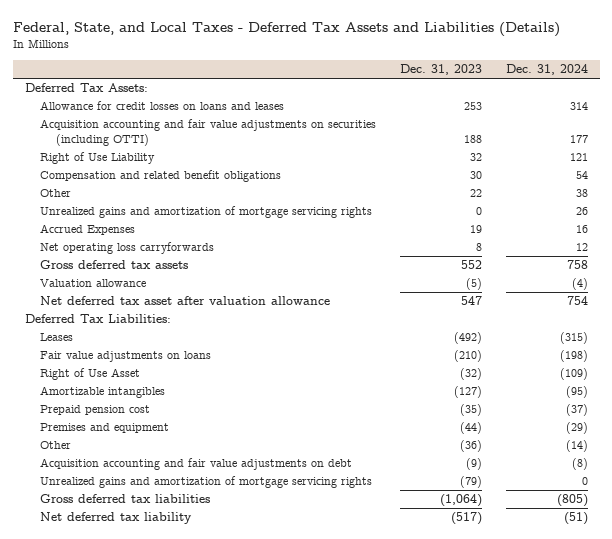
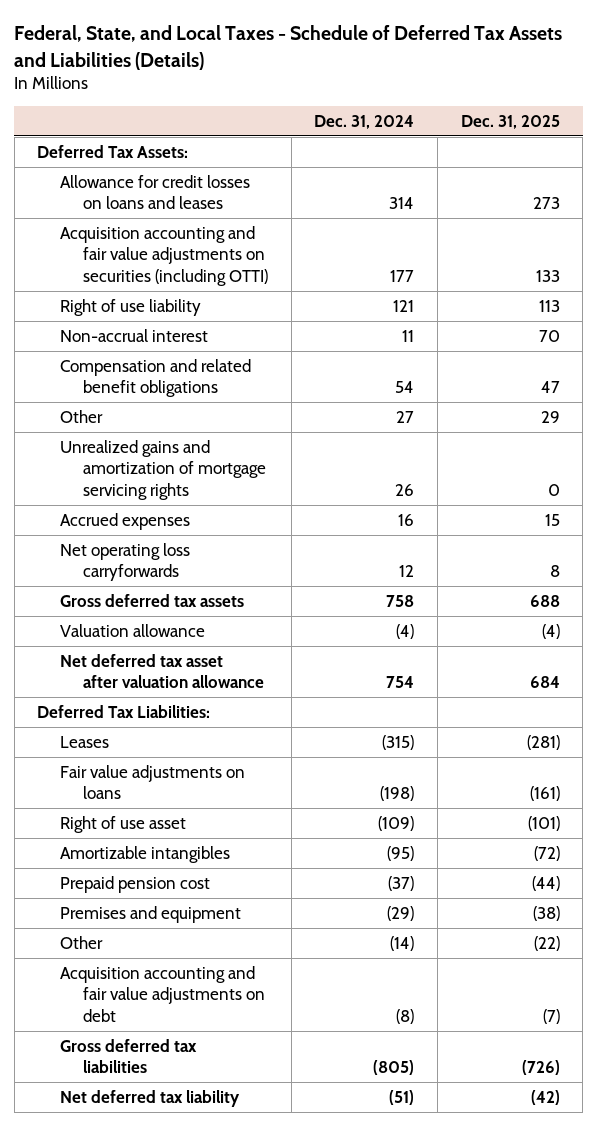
- Federal, State, and Local Taxes - Deferred Tax Assets and Liabilities (Details)
+ Federal, State, and Local Taxes - Schedule of Deferred Tax Assets and Liabilities (Details)
- | Dec. 31, 2023 | Dec. 31, 2024
+ | Dec. 31, 2024 | Dec. 31, 2025
- Right of Use Liability | 32 | 121
+ Right of use liability | 121 | 113
+ Non-accrual interest | 11 | 70
- Other | 22 | 38
+ Other | 27 | 29
- Accrued Expenses | 19 | 16
+ Accrued expenses | 16 | 15
- Right of Use Asset | (32) | (109)
+ Right of use asset | (109) | (101)
- Unrealized gains and amortization of mortgage servicing rights | (79) | 0

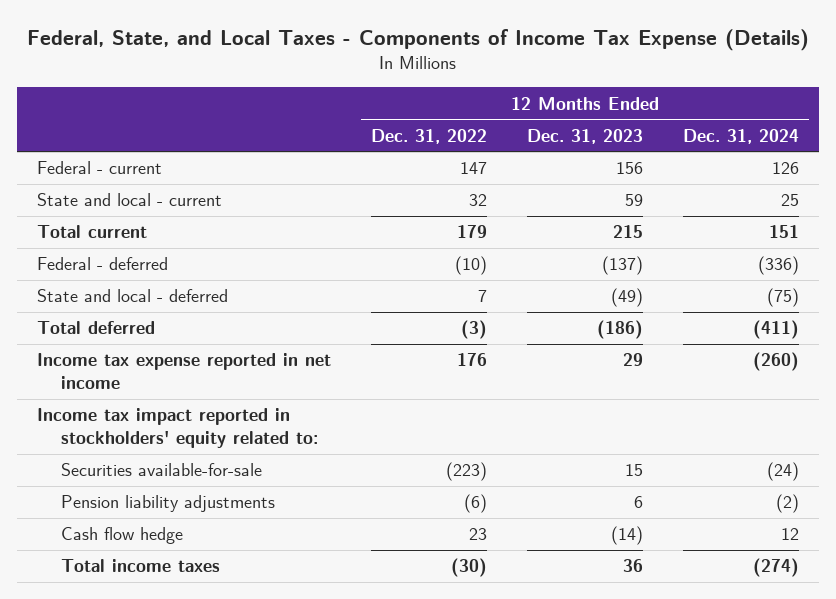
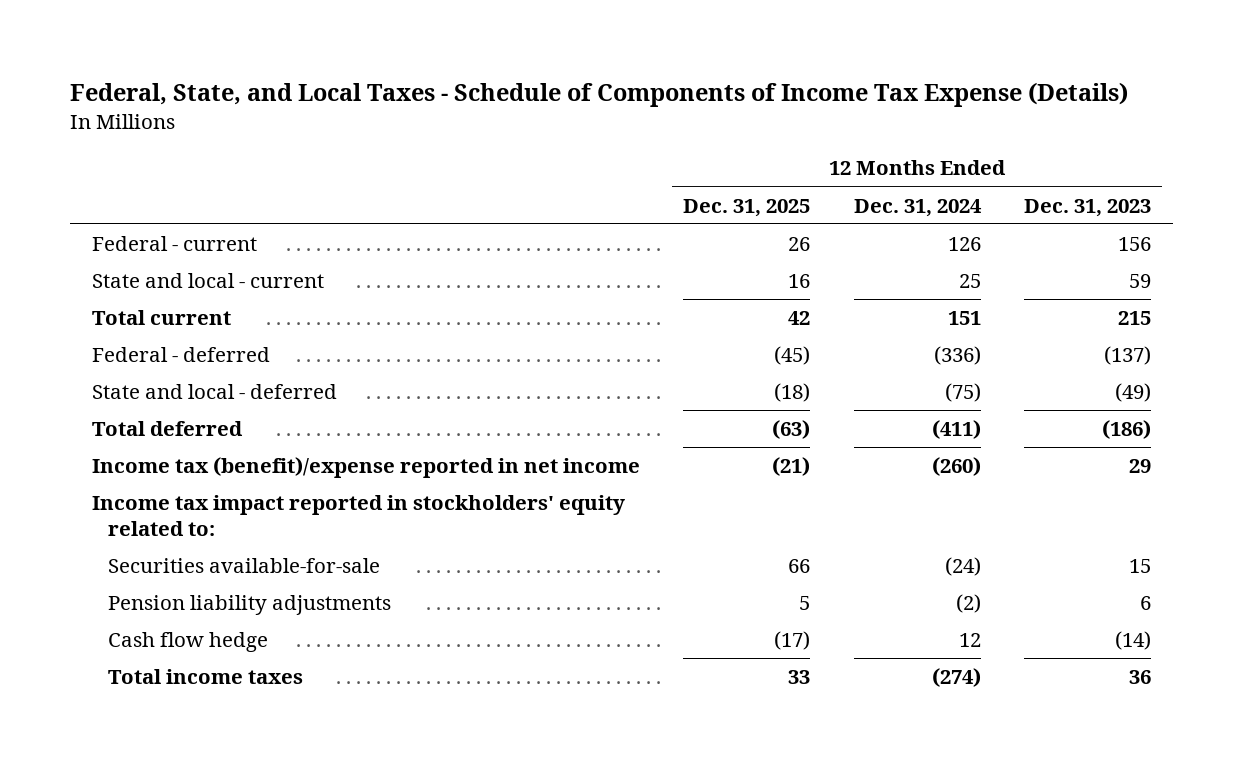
- Federal, State, and Local Taxes - Components of Income Tax Expense (Details)
+ Federal, State, and Local Taxes - Schedule of Components of Income Tax Expense (Details)
- | 12 Months Ended Dec. 31, 2022 | 12 Months Ended Dec. 31, 2023 | 12 Months Ended Dec. 31, 2024
+ | 12 Months Ended Dec. 31, 2025 | 12 Months Ended Dec. 31, 2024 | 12 Months Ended Dec. 31, 2023
- Income tax expense reported in net income | 176 | 29 | (260)
+ Income tax (benefit)/expense reported in net income | (21) | (260) | 29

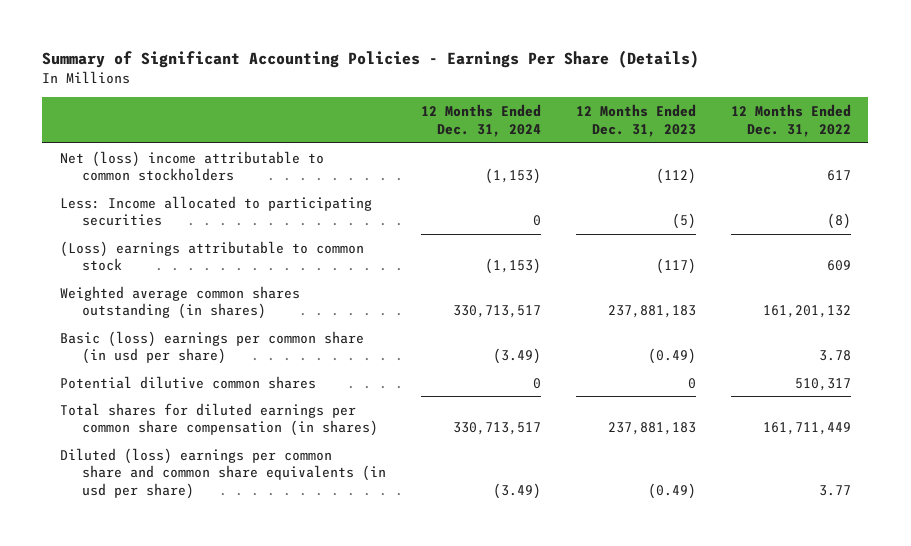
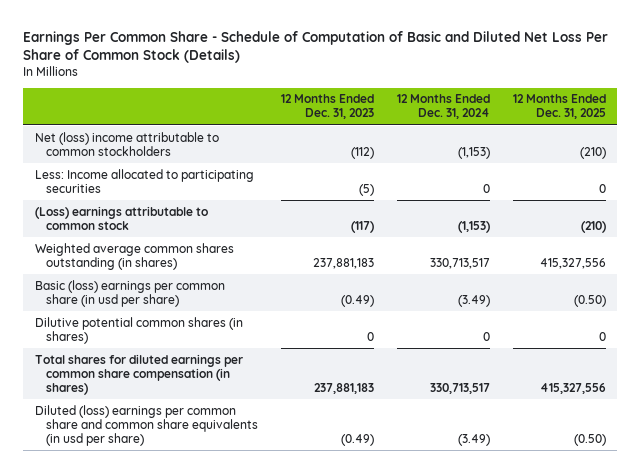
- Summary of Significant Accounting Policies - Earnings Per Share (Details)
+ Earnings Per Common Share - Schedule of Computation of Basic and Diluted Net Loss Per Share of Common Stock (Details)
- | 12 Months Ended Dec. 31, 2024 | 12 Months Ended Dec. 31, 2023 | 12 Months Ended Dec. 31, 2022
+ | 12 Months Ended Dec. 31, 2023 | 12 Months Ended Dec. 31, 2024 | 12 Months Ended Dec. 31, 2025
- Potential dilutive common shares | 0 | 0 | 510,317
+ Dilutive potential common shares (in shares) | 0 | 0 | 0

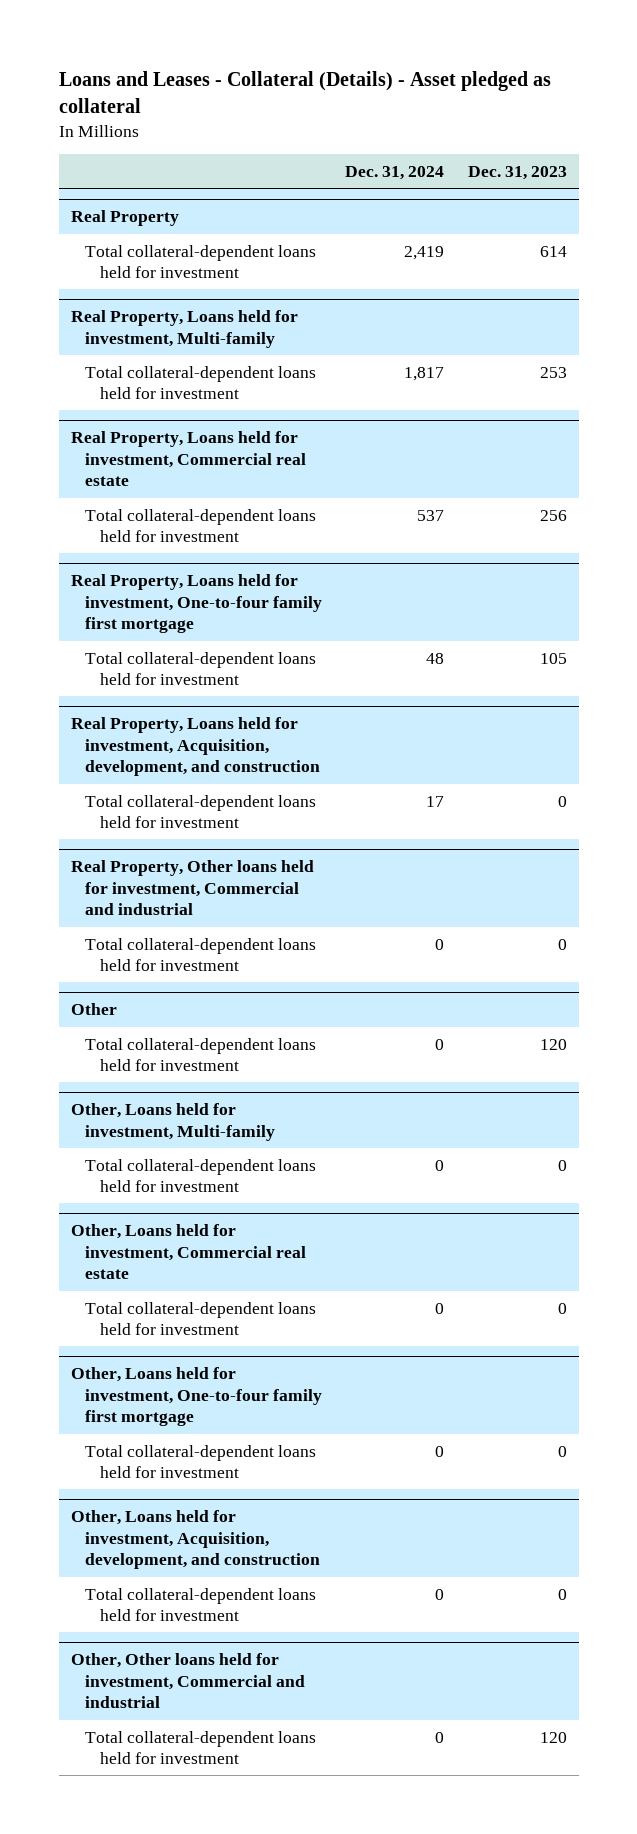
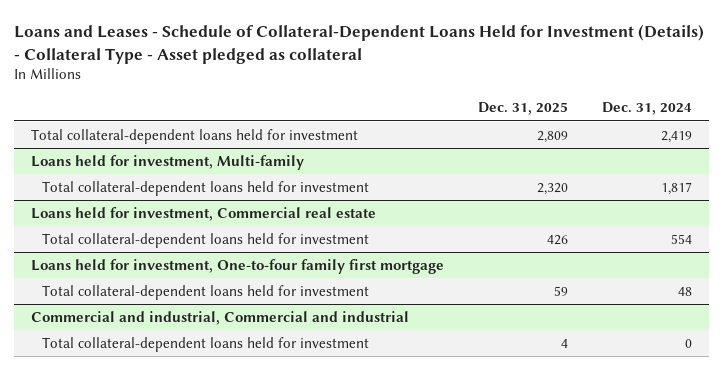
- Loans and Leases - Collateral (Details) - Asset pledged as collateral
+ Loans and Leases - Schedule of Collateral-Dependent Loans Held for Investment (Details) - Collateral Type - Asset pledged as collateral
- | Dec. 31, 2024 | Dec. 31, 2023
+ | Dec. 31, 2025 | Dec. 31, 2024
- Real Property
- Real Property, Loans held for investment, Multi-family
+ Loans held for investment, Multi-family
- Real Property, Loans held for investment, Commercial real estate
- Total collateral-dependent loans held for investment | 537 | 256
- Real Property, Loans held for investment, One-to-four family first mortgage
+ Loans held for investment, Commercial real estate
+ Total collateral-dependent loans held for investment | 426 | 554
+ Loans held for investment, One-to-four family first mortgage
- Real Property, Loans held for investment, Acquisition, development, and construction
- Total collateral-dependent loans held for investment | 17 | 0
- Real Property, Other loans held for investment, Commercial and industrial
- Total collateral-dependent loans held for investment | 0 | 0
- Other
- Total collateral-dependent loans held for investment | 0 | 120
- Other, Loans held for investment, Multi-family
- Total collateral-dependent loans held for investment | 0 | 0
- Other, Loans held for investment, Commercial real estate
- Total collateral-dependent loans held for investment | 0 | 0
- Other, Loans held for investment, One-to-four family first mortgage
- Total collateral-dependent loans held for investment | 0 | 0
- Other, Loans held for investment, Acquisition, development, and construction
- Total collateral-dependent loans held for investment | 0 | 0
- Other, Other loans held for investment, Commercial and industrial
+ Commercial and industrial, Commercial and industrial

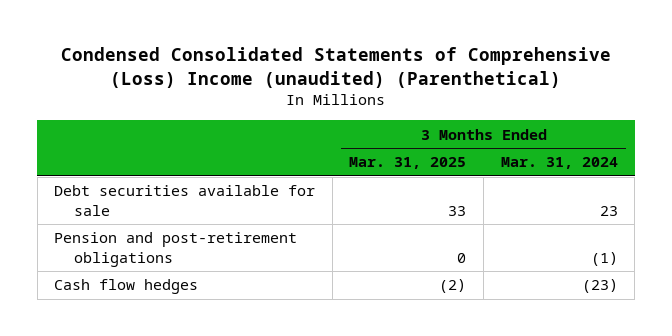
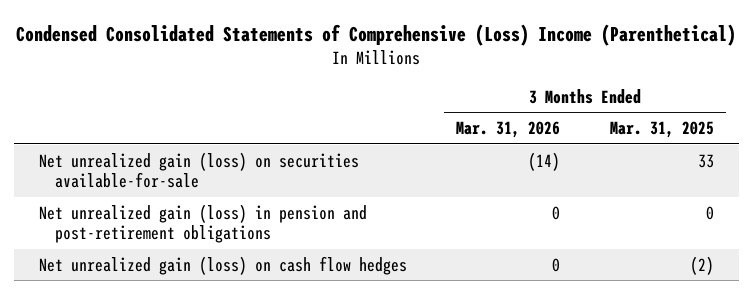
- Condensed Consolidated Statements of Comprehensive (Loss) Income (unaudited) (Parenthetical)
+ Condensed Consolidated Statements of Comprehensive (Loss) Income (Parenthetical)
- | 3 Months Ended Mar. 31, 2025 | 3 Months Ended Mar. 31, 2024
+ | 3 Months Ended Mar. 31, 2026 | 3 Months Ended Mar. 31, 2025
- Debt securities available for sale | 33 | 23
- Pension and post-retirement obligations | 0 | (1)
- Cash flow hedges | (2) | (23)
+ Net unrealized gain (loss) on securities available-for-sale | (14) | 33
+ Net unrealized gain (loss) in pension and post-retirement obligations | 0 | 0
+ Net unrealized gain (loss) on cash flow hedges | 0 | (2)

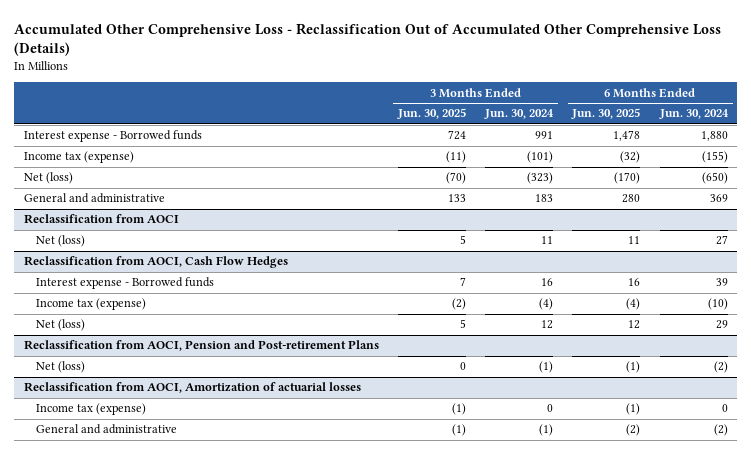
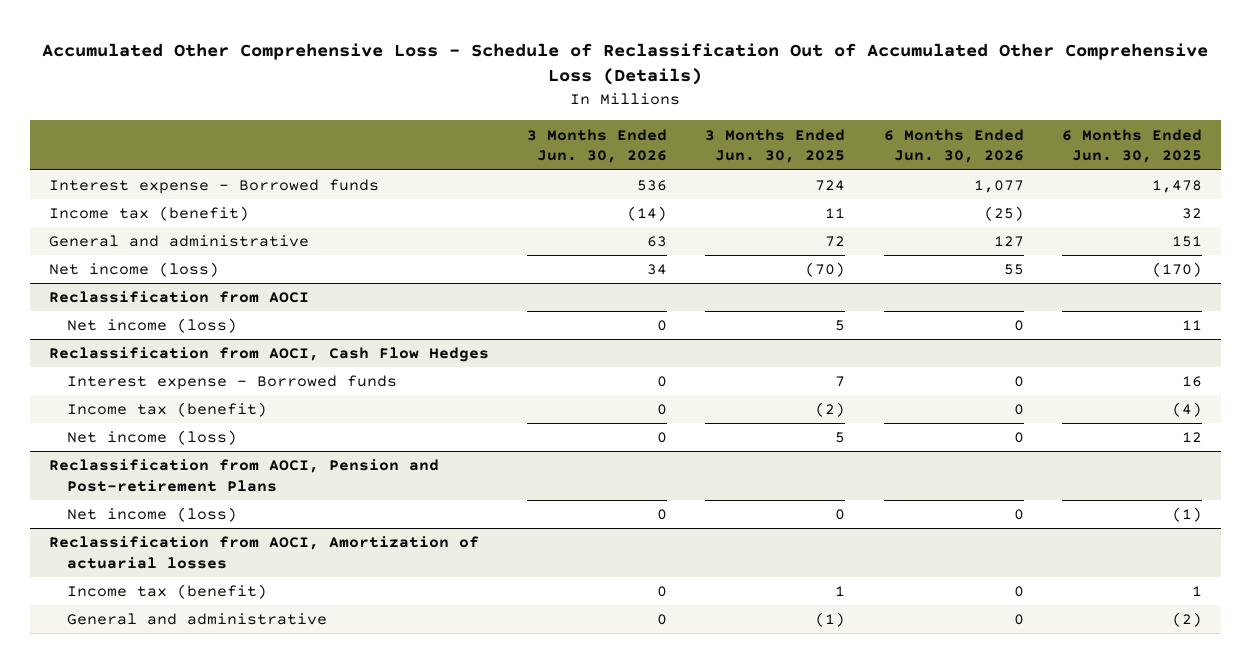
- Accumulated Other Comprehensive Loss - Reclassification Out of Accumulated Other Comprehensive Loss (Details)
+ Accumulated Other Comprehensive Loss - Schedule of Reclassification Out of Accumulated Other Comprehensive Loss (Details)
- | 3 Months Ended Jun. 30, 2025 | 3 Months Ended Jun. 30, 2024 | 6 Months Ended Jun. 30, 2025 | 6 Months Ended Jun. 30, 2024
+ | 3 Months Ended Jun. 30, 2026 | 3 Months Ended Jun. 30, 2025 | 6 Months Ended Jun. 30, 2026 | 6 Months Ended Jun. 30, 2025
- Income tax (expense) | (11) | (101) | (32) | (155)
- Net (loss) | (70) | (323) | (170) | (650)
- General and administrative | 133 | 183 | 280 | 369
+ Income tax (benefit) | (14) | 11 | (25) | 32
+ General and administrative | 63 | 72 | 127 | 151
+ Net income (loss) | 34 | (70) | 55 | (170)
@ Reclassification from AOCI
- Net (loss) | 5 | 11 | 11 | 27
+ Net income (loss) | 0 | 5 | 0 | 11
@ Reclassification from AOCI, Cash Flow Hedges
- Income tax (expense) | (2) | (4) | (4) | (10)
- Net (loss) | 5 | 12 | 12 | 29
+ Income tax (benefit) | 0 | (2) | 0 | (4)
+ Net income (loss) | 0 | 5 | 0 | 12
@ Reclassification from AOCI, Pension and Post-retirement Plans
- Net (loss) | 0 | (1) | (1) | (2)
+ Net income (loss) | 0 | 0 | 0 | (1)
@ Reclassification from AOCI, Amortization of actuarial losses
- Income tax (expense) | (1) | 0 | (1) | 0
+ Income tax (benefit) | 0 | 1 | 0 | 1

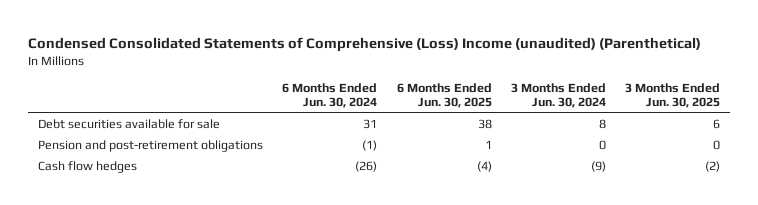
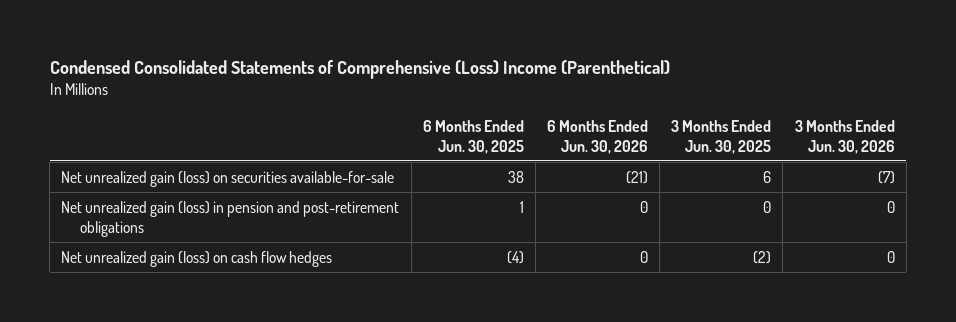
- Condensed Consolidated Statements of Comprehensive (Loss) Income (unaudited) (Parenthetical)
+ Condensed Consolidated Statements of Comprehensive (Loss) Income (Parenthetical)
- | 6 Months Ended Jun. 30, 2024 | 6 Months Ended Jun. 30, 2025 | 3 Months Ended Jun. 30, 2024 | 3 Months Ended Jun. 30, 2025
+ | 6 Months Ended Jun. 30, 2025 | 6 Months Ended Jun. 30, 2026 | 3 Months Ended Jun. 30, 2025 | 3 Months Ended Jun. 30, 2026
- Debt securities available for sale | 31 | 38 | 8 | 6
- Pension and post-retirement obligations | (1) | 1 | 0 | 0
- Cash flow hedges | (26) | (4) | (9) | (2)
+ Net unrealized gain (loss) on securities available-for-sale | 38 | (21) | 6 | (7)
+ Net unrealized gain (loss) in pension and post-retirement obligations | 1 | 0 | 0 | 0
+ Net unrealized gain (loss) on cash flow hedges | (4) | 0 | (2) | 0

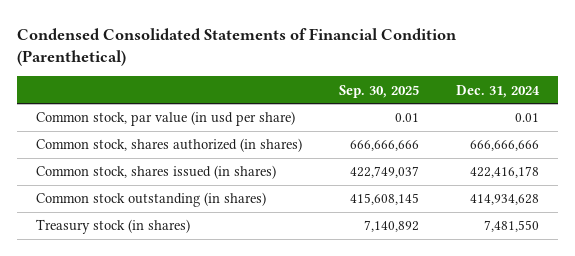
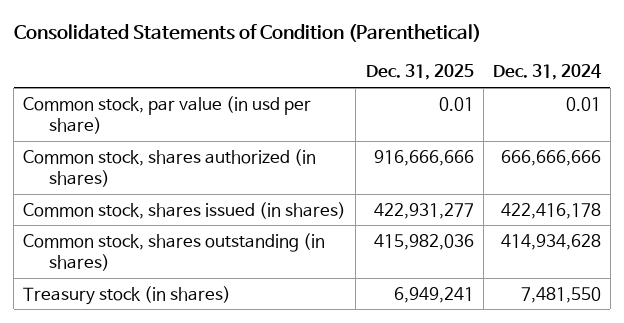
- Condensed Consolidated Statements of Financial Condition (Parenthetical)
+ Consolidated Statements of Condition (Parenthetical)
- | Sep. 30, 2025 | Dec. 31, 2024
+ | Dec. 31, 2025 | Dec. 31, 2024
- Common stock outstanding (in shares) | 415,608,145 | 414,934,628
+ Common stock, shares outstanding (in shares) | 415,982,036 | 414,934,628

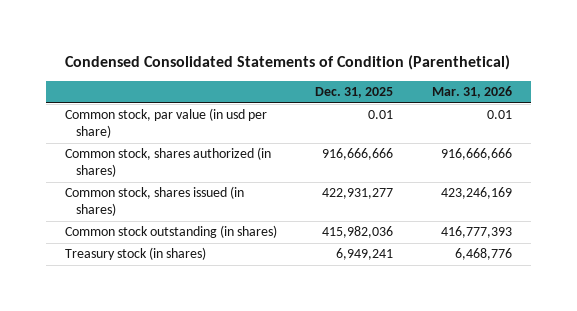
- Consolidated Statements of Condition (Parenthetical)
+ Condensed Consolidated Statements of Condition (Parenthetical)
- | Dec. 31, 2025 | Dec. 31, 2024
+ | Dec. 31, 2025 | Mar. 31, 2026
- Common stock, shares outstanding (in shares) | 415,982,036 | 414,934,628
+ Common stock outstanding (in shares) | 415,982,036 | 416,777,393

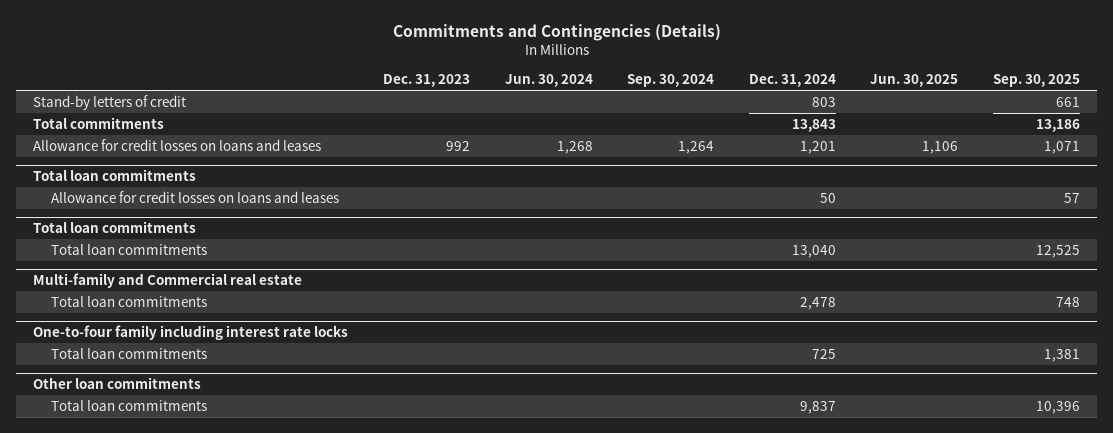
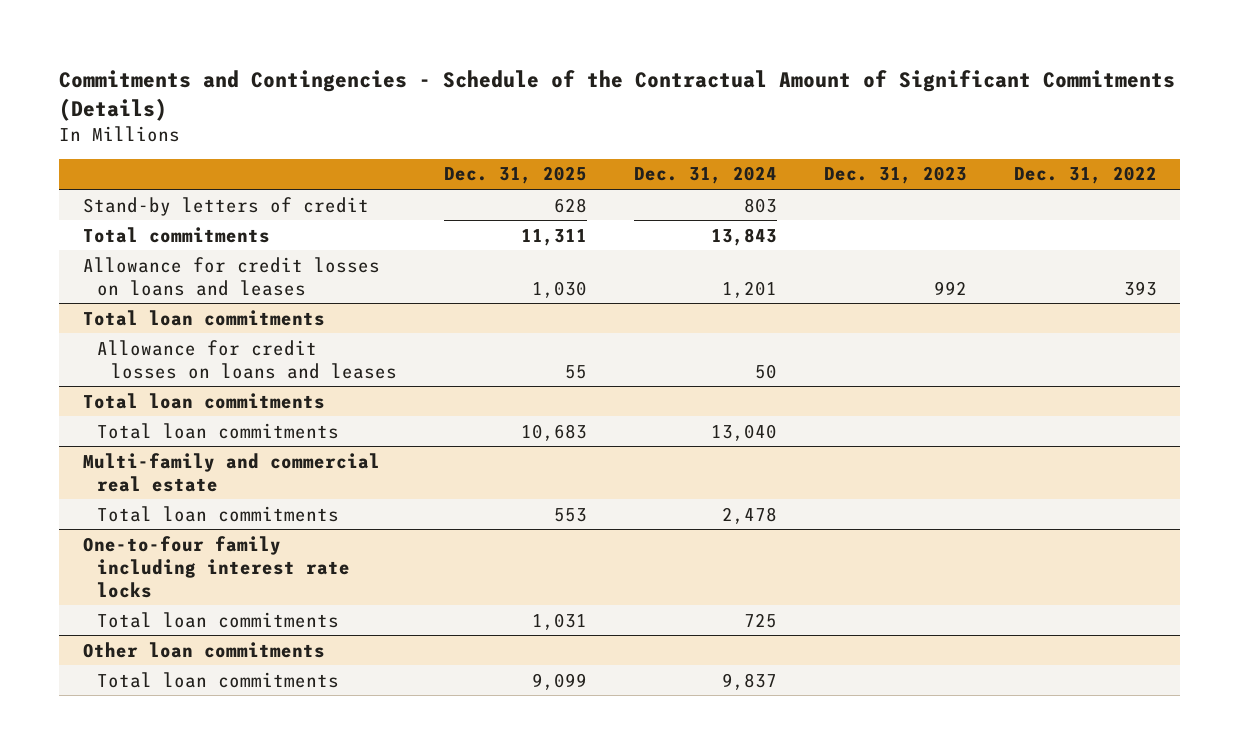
- Commitments and Contingencies (Details)
+ Commitments and Contingencies - Schedule of the Contractual Amount of Significant Commitments (Details)
- | Dec. 31, 2023 | Jun. 30, 2024 | Sep. 30, 2024 | Dec. 31, 2024 | Jun. 30, 2025 | Sep. 30, 2025
+ | Dec. 31, 2025 | Dec. 31, 2024 | Dec. 31, 2023 | Dec. 31, 2022
- Multi-family and Commercial real estate
+ Multi-family and commercial real estate

